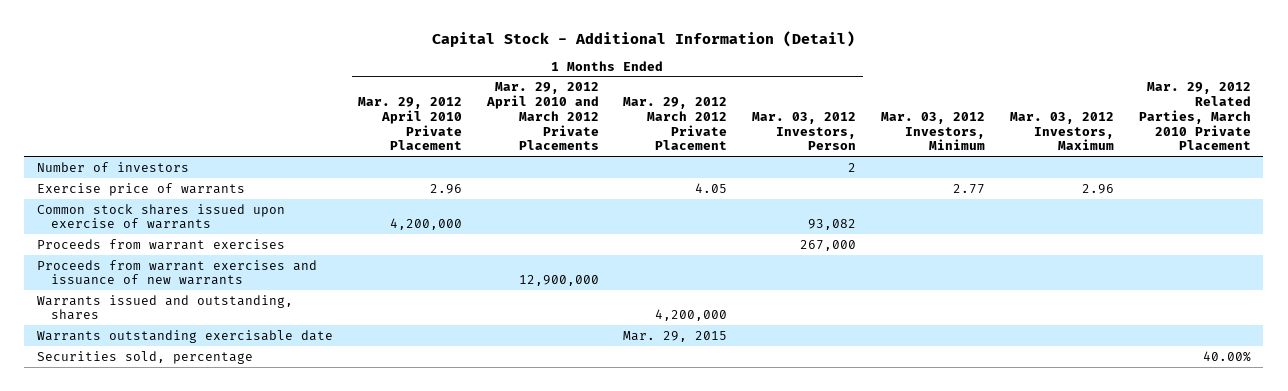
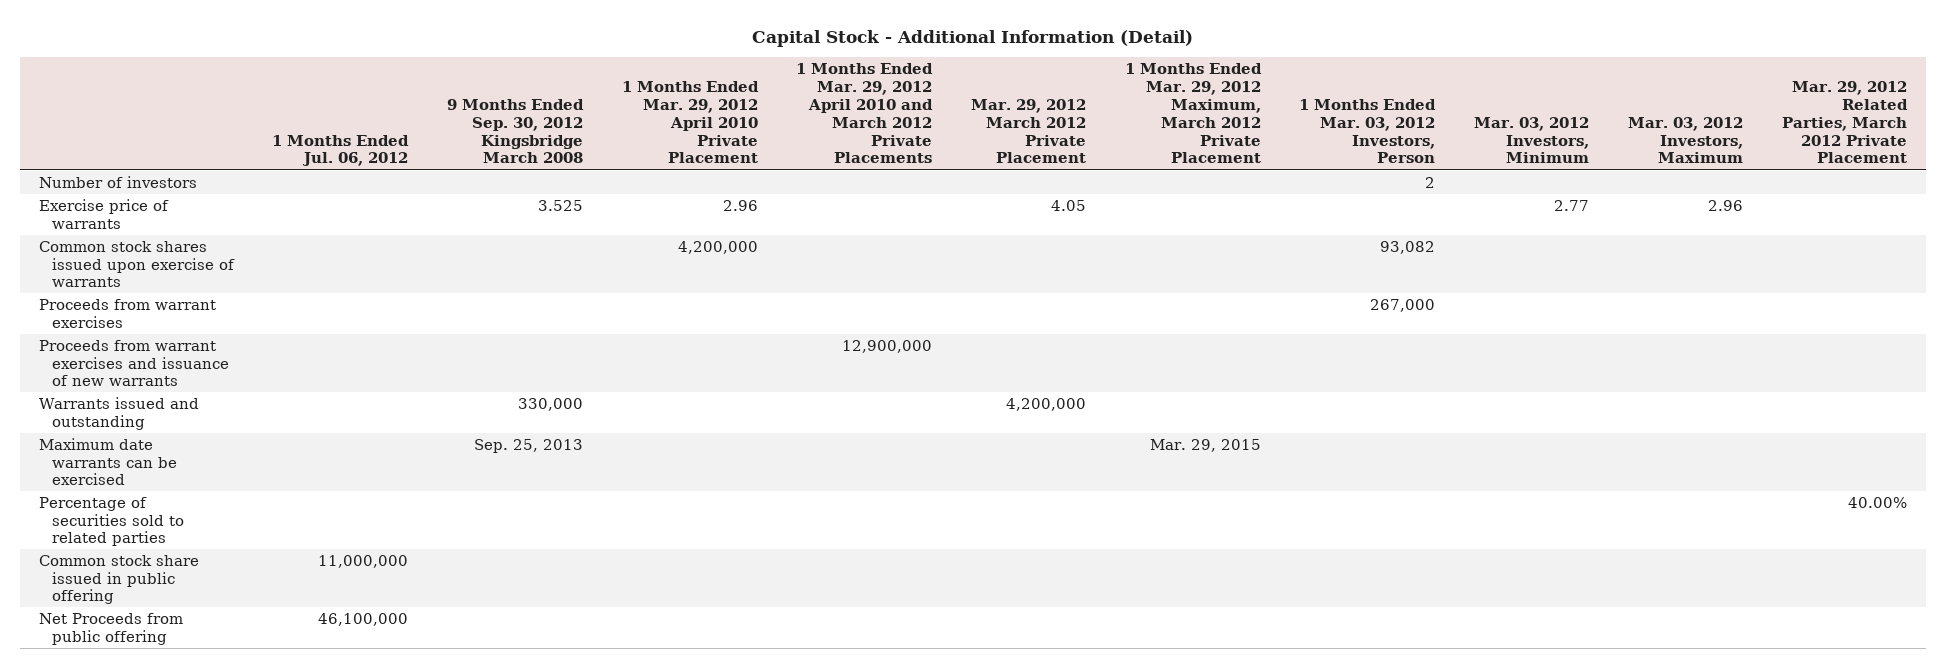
- | 1 Months Ended Mar. 29, 2012 April 2010 Private Placement | 1 Months Ended Mar. 29, 2012 April 2010 and March 2012 Private Placements | 1 Months Ended Mar. 29, 2012 March 2012 Private Placement | 1 Months Ended Mar. 03, 2012 Investors, Person | Mar. 03, 2012 Investors, Minimum | Mar. 03, 2012 Investors, Maximum | Mar. 29, 2012 Related Parties, March 2010 Private Placement
+ | 1 Months Ended Jul. 06, 2012 | 9 Months Ended Sep. 30, 2012 Kingsbridge March 2008 | 1 Months Ended Mar. 29, 2012 April 2010 Private Placement | 1 Months Ended Mar. 29, 2012 April 2010 and March 2012 Private Placements | Mar. 29, 2012 March 2012 Private Placement | 1 Months Ended Mar. 29, 2012 Maximum, March 2012 Private Placement | 1 Months Ended Mar. 03, 2012 Investors, Person | Mar. 03, 2012 Investors, Minimum | Mar. 03, 2012 Investors, Maximum | Mar. 29, 2012 Related Parties, March 2012 Private Placement
- Warrants issued and outstanding, shares | | | 4,200,000 | | | |
- Warrants outstanding exercisable date | | | Mar. 29, 2015 | | | |
- Securities sold, percentage | | | | | | | 40.00%
+ Warrants issued and outstanding | | 330,000 | | | 4,200,000 | | | | |
+ Maximum date warrants can be exercised | | Sep. 25, 2013 | | | | Mar. 29, 2015 | | | |
+ Percentage of securities sold to related parties | | | | | | | | | | 40.00%
+ Common stock share issued in public offering | 11,000,000 | | | | | | | | |
+ Net Proceeds from public offering | 46,100,000 | | | | | | | | |

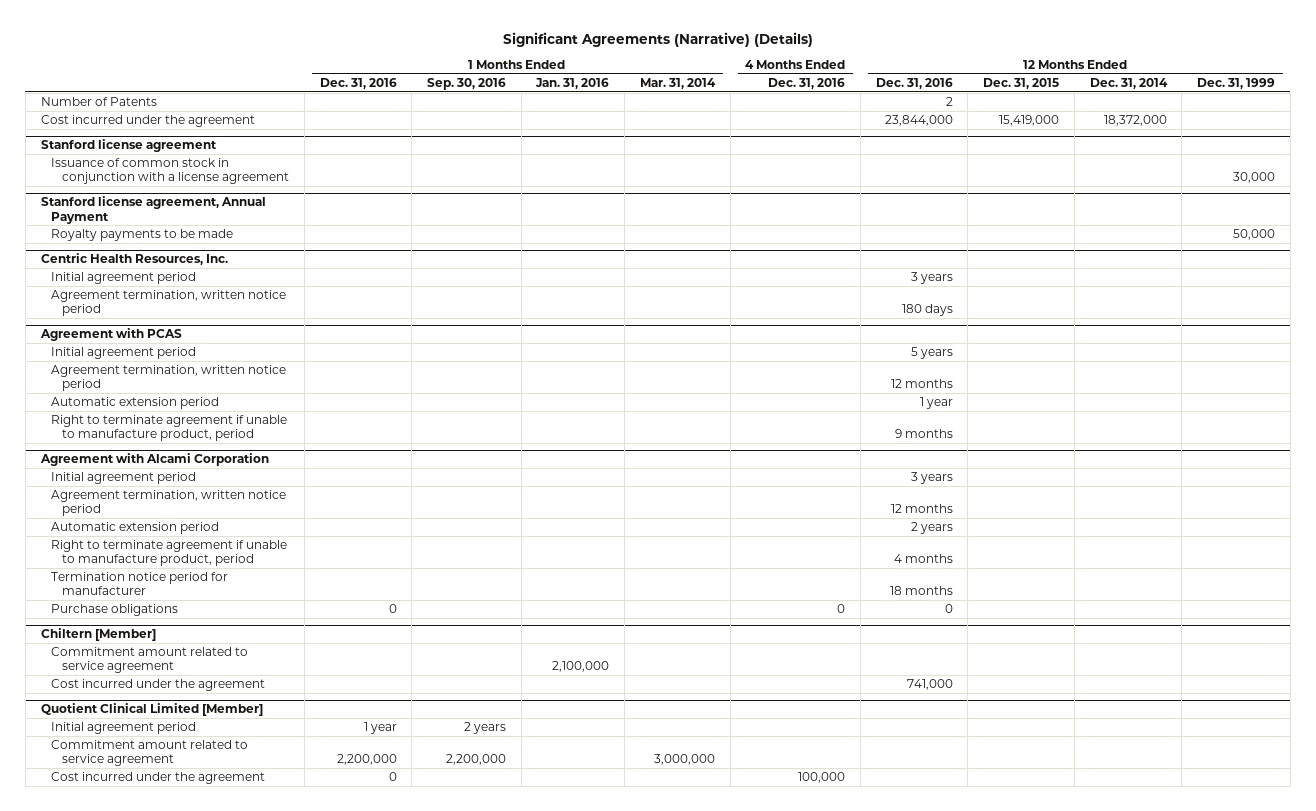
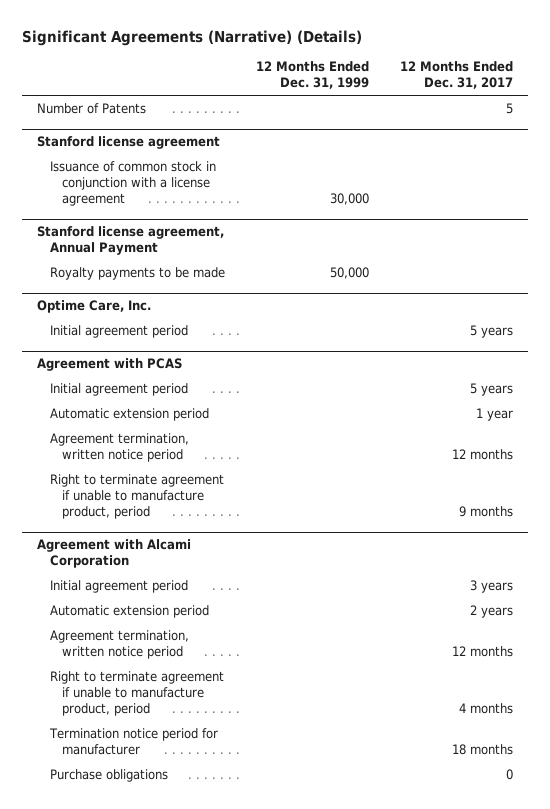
- | 1 Months Ended Dec. 31, 2016 | 1 Months Ended Sep. 30, 2016 | 1 Months Ended Jan. 31, 2016 | 1 Months Ended Mar. 31, 2014 | 4 Months Ended Dec. 31, 2016 | 12 Months Ended Dec. 31, 2016 | 12 Months Ended Dec. 31, 2015 | 12 Months Ended Dec. 31, 2014 | 12 Months Ended Dec. 31, 1999
+ | 12 Months Ended Dec. 31, 1999 | 12 Months Ended Dec. 31, 2017
- Cost incurred under the agreement | | | | | | 23,844,000 | 15,419,000 | 18,372,000 |
- Centric Health Resources, Inc.
- Initial agreement period | | | | | | 3 years | | |
- Agreement termination, written notice period | | | | | | 180 days | | |
+ Optime Care, Inc.
+ Initial agreement period | | 5 years
@ Agreement with PCAS
moved down: Agreement termination, written notice period | | 12 months
@ Agreement with Alcami Corporation
moved down: Agreement termination, written notice period | | 12 months
- Chiltern [Member]
- Commitment amount related to service agreement | | | 2,100,000 | | | | | |
- Cost incurred under the agreement | | | | | | 741,000 | | |
- Quotient Clinical Limited [Member]
- Initial agreement period | 1 year | 2 years | | | | | | |
- Commitment amount related to service agreement | 2,200,000 | 2,200,000 | | 3,000,000 | | | | |
- Cost incurred under the agreement | 0 | | | | 100,000 | | | |

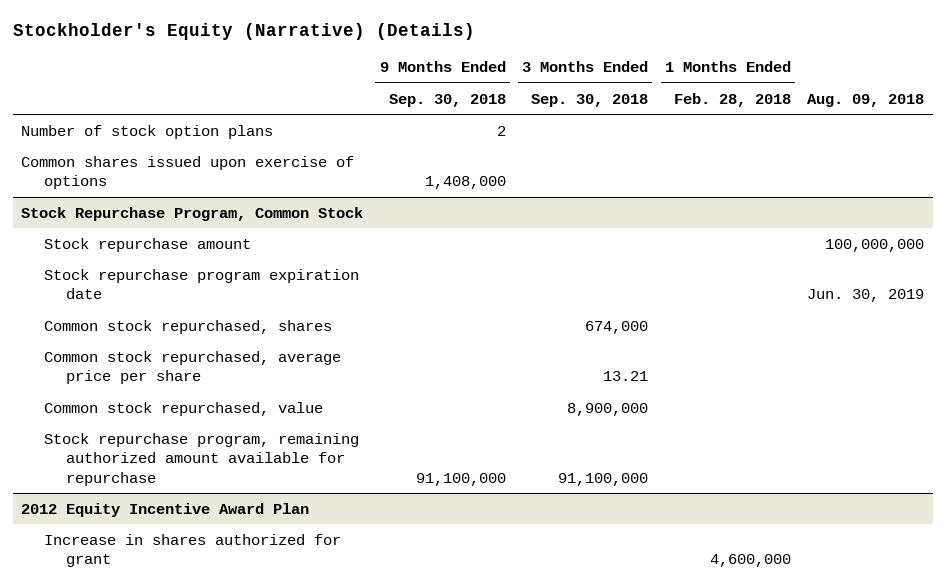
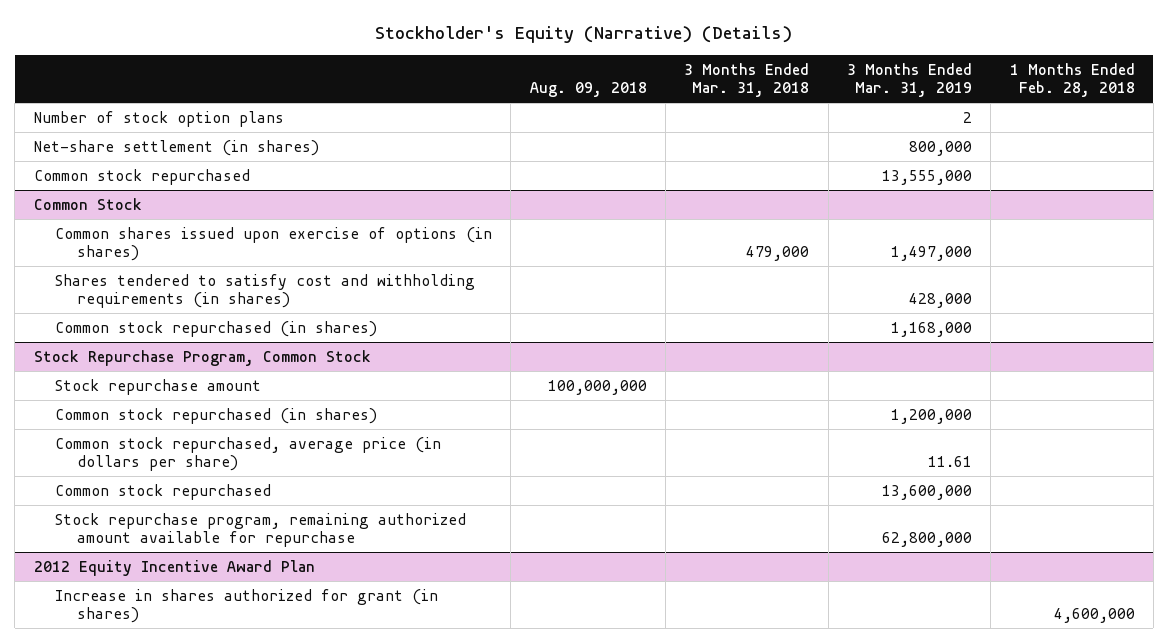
- | 9 Months Ended Sep. 30, 2018 | 3 Months Ended Sep. 30, 2018 | 1 Months Ended Feb. 28, 2018 | Aug. 09, 2018
+ | Aug. 09, 2018 | 3 Months Ended Mar. 31, 2018 | 3 Months Ended Mar. 31, 2019 | 1 Months Ended Feb. 28, 2018
- Common shares issued upon exercise of options | 1,408,000 | | |
+ Net-share settlement (in shares) | | | 800,000 |
+ Common stock repurchased | | | 13,555,000 |
+ Common Stock
+ Common shares issued upon exercise of options (in shares) | | 479,000 | 1,497,000 |
+ Shares tendered to satisfy cost and withholding requirements (in shares) | | | 428,000 |
+ Common stock repurchased (in shares) | | | 1,168,000 |
@ Stock Repurchase Program, Common Stock
- Stock repurchase program expiration date | | | | Jun. 30, 2019
- Common stock repurchased, shares | | 674,000 | |
- Common stock repurchased, average price per share | | 13.21 | |
- Common stock repurchased, value | | 8,900,000 | |
+ Common stock repurchased (in shares) | | | 1,200,000 |
+ Common stock repurchased, average price (in dollars per share) | | | 11.61 |
+ Common stock repurchased | | | 13,600,000 |
@ 2012 Equity Incentive Award Plan
- Increase in shares authorized for grant | | | 4,600,000 |
+ Increase in shares authorized for grant (in shares) | | | | 4,600,000

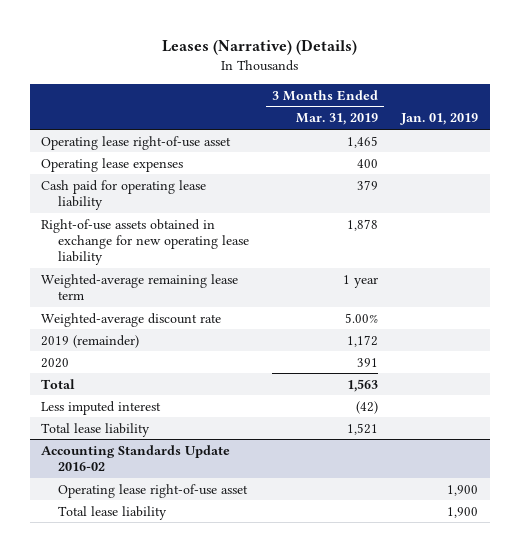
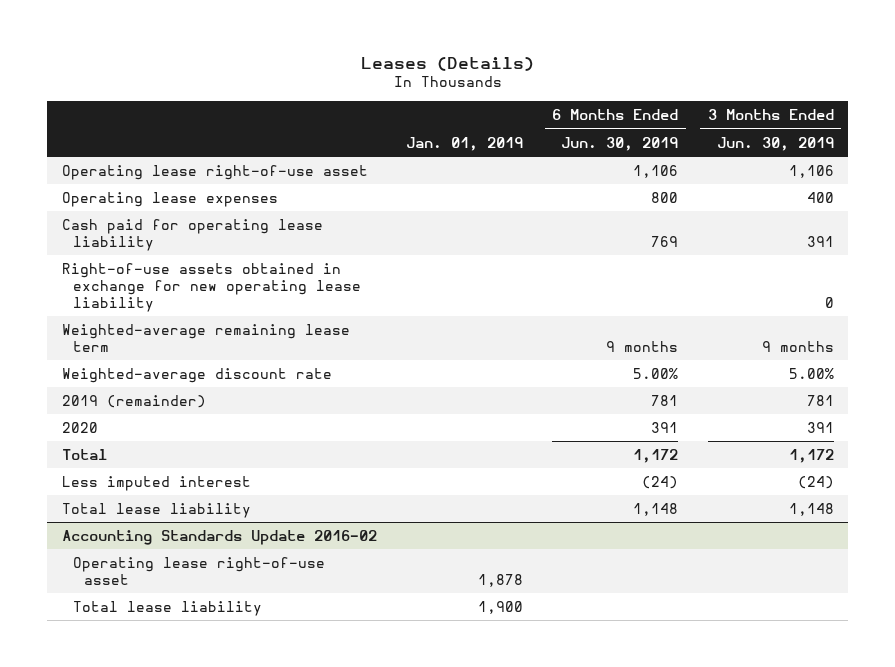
- Leases (Narrative) (Details)
+ Leases (Details)
- | 3 Months Ended Mar. 31, 2019 | Jan. 01, 2019
+ | Jan. 01, 2019 | 6 Months Ended Jun. 30, 2019 | 3 Months Ended Jun. 30, 2019
@ Accounting Standards Update 2016-02
- Operating lease right-of-use asset | | 1,900
+ Operating lease right-of-use asset | 1,878 | |

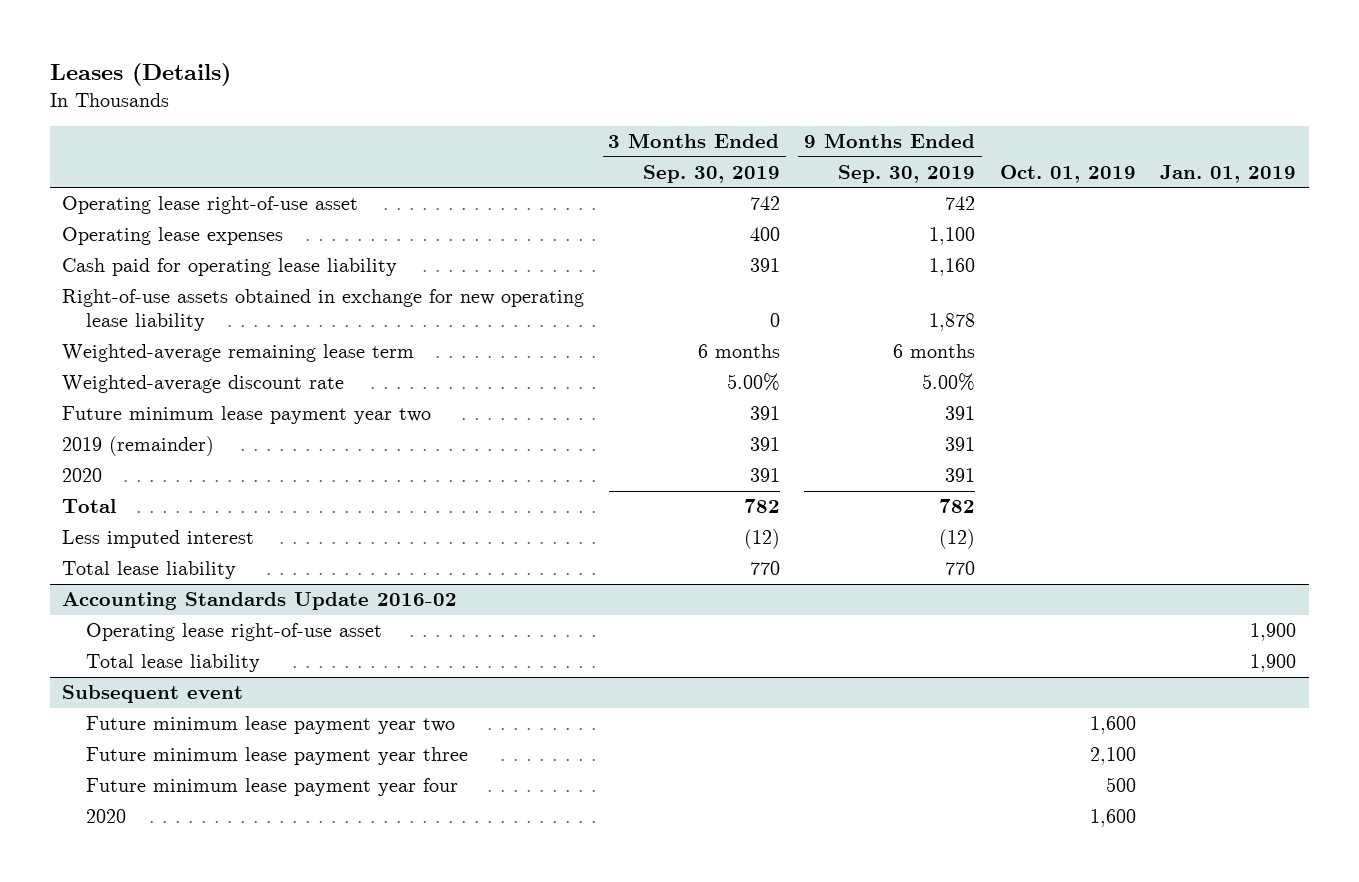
- | Jan. 01, 2019 | 6 Months Ended Jun. 30, 2019 | 3 Months Ended Jun. 30, 2019
+ | 3 Months Ended Sep. 30, 2019 | 9 Months Ended Sep. 30, 2019 | Oct. 01, 2019 | Jan. 01, 2019
+ Future minimum lease payment year two | 391 | 391 | |
@ Accounting Standards Update 2016-02
- Operating lease right-of-use asset | 1,878 | |
+ Operating lease right-of-use asset | | | | 1,900
+ Subsequent event
+ Future minimum lease payment year two | | | 1,600 |
+ Future minimum lease payment year three | | | 2,100 |
+ Future minimum lease payment year four | | | 500 |
+ 2020 | | | 1,600 |

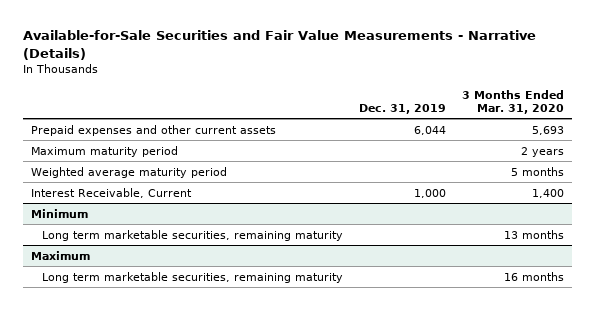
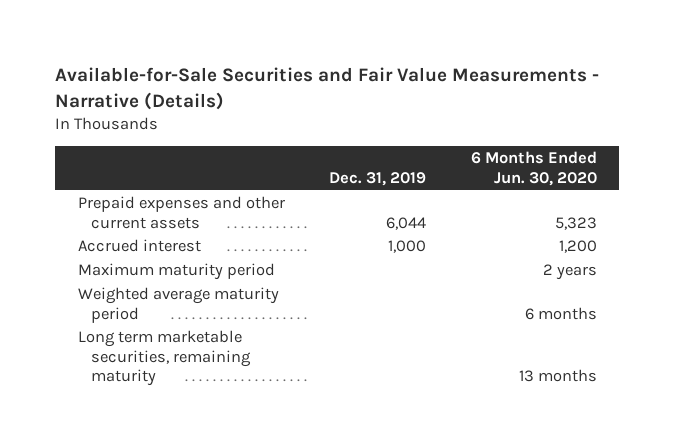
- | Dec. 31, 2019 | 3 Months Ended Mar. 31, 2020
+ | Dec. 31, 2019 | 6 Months Ended Jun. 30, 2020
+ Accrued interest | 1,000 | 1,200
- Interest Receivable, Current | 1,000 | 1,400
- Minimum
- Long term marketable securities, remaining maturity | | 13 months
- Maximum
- Long term marketable securities, remaining maturity | | 16 months
+ Long term marketable securities, remaining maturity | | 13 months

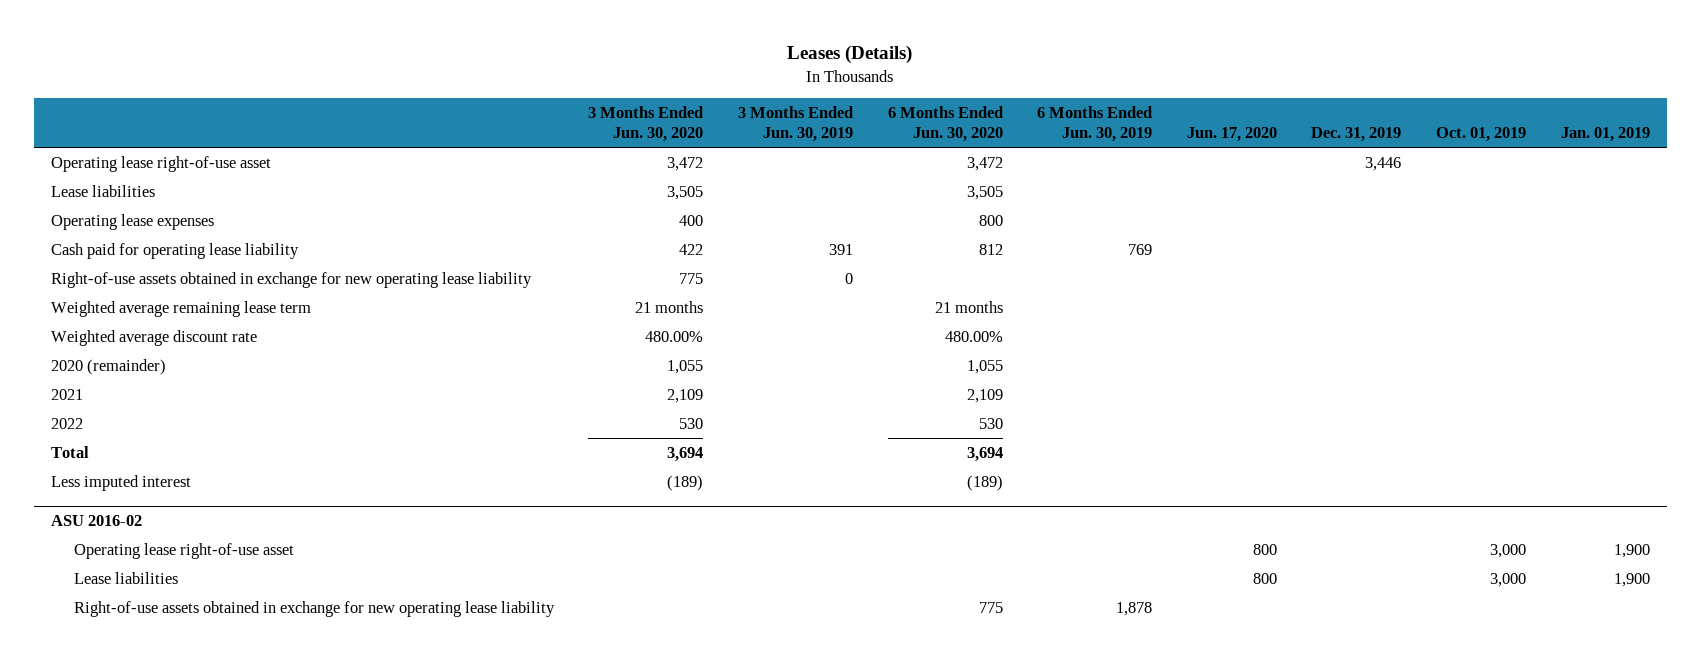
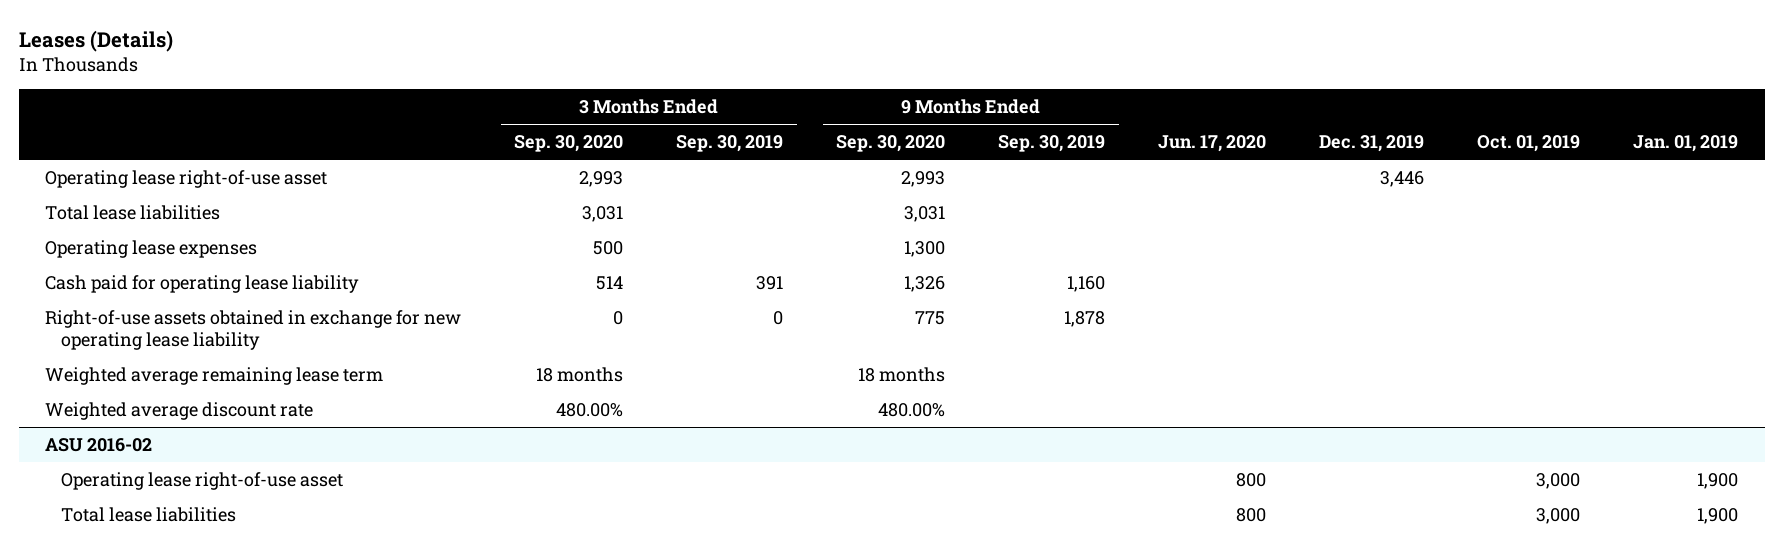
- | 3 Months Ended Jun. 30, 2020 | 3 Months Ended Jun. 30, 2019 | 6 Months Ended Jun. 30, 2020 | 6 Months Ended Jun. 30, 2019 | Jun. 17, 2020 | Dec. 31, 2019 | Oct. 01, 2019 | Jan. 01, 2019
+ | 3 Months Ended Sep. 30, 2020 | 3 Months Ended Sep. 30, 2019 | 9 Months Ended Sep. 30, 2020 | 9 Months Ended Sep. 30, 2019 | Jun. 17, 2020 | Dec. 31, 2019 | Oct. 01, 2019 | Jan. 01, 2019
- Lease liabilities | 3,505 | | 3,505 | | | | |
+ Total lease liabilities | 3,031 | | 3,031 | | | | |
- 2020 (remainder) | 1,055 | | 1,055 | | | | |
- 2021 | 2,109 | | 2,109 | | | | |
- 2022 | 530 | | 530 | | | | |
- Total | 3,694 | | 3,694 | | | | |
- Less imputed interest | (189) | | (189) | | | | |
@ ASU 2016-02
- Lease liabilities | | | | | 800 | | 3,000 | 1,900
- Right-of-use assets obtained in exchange for new operating lease liability | | | 775 | 1,878 | | | |
+ Total lease liabilities | | | | | 800 | | 3,000 | 1,900

